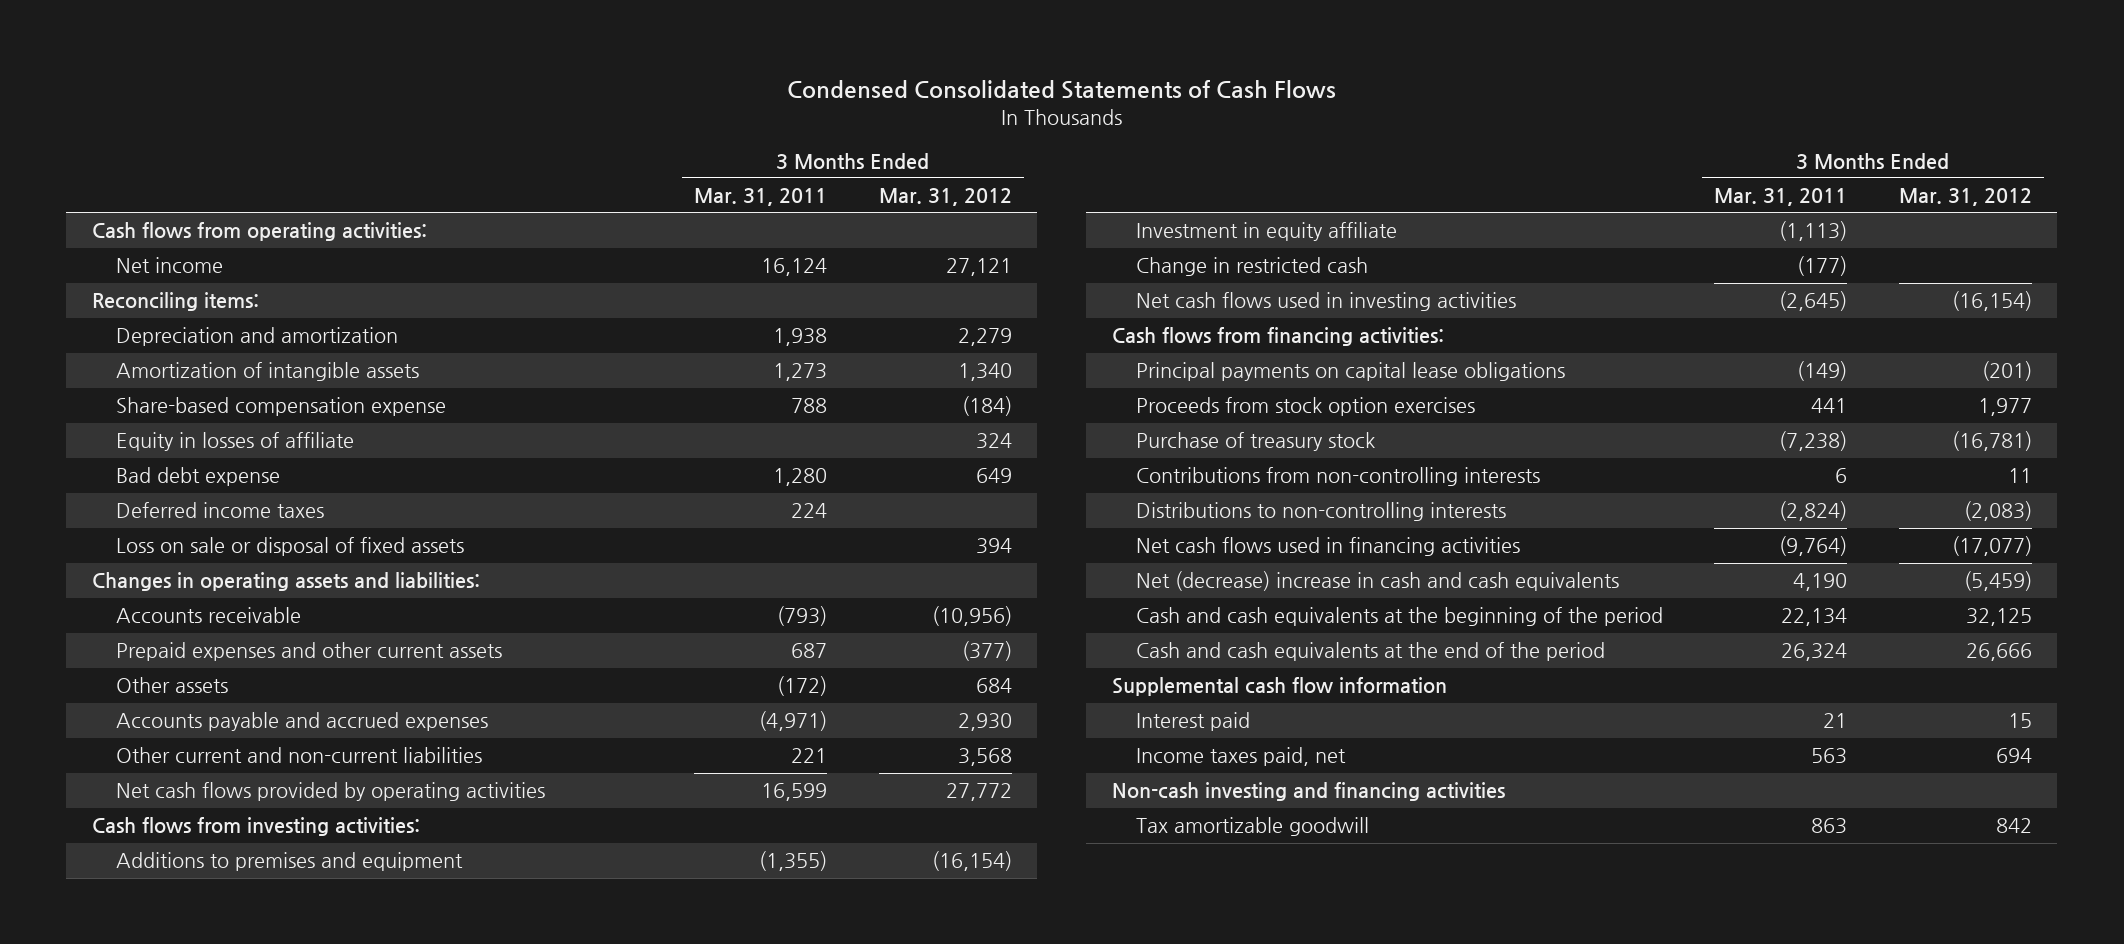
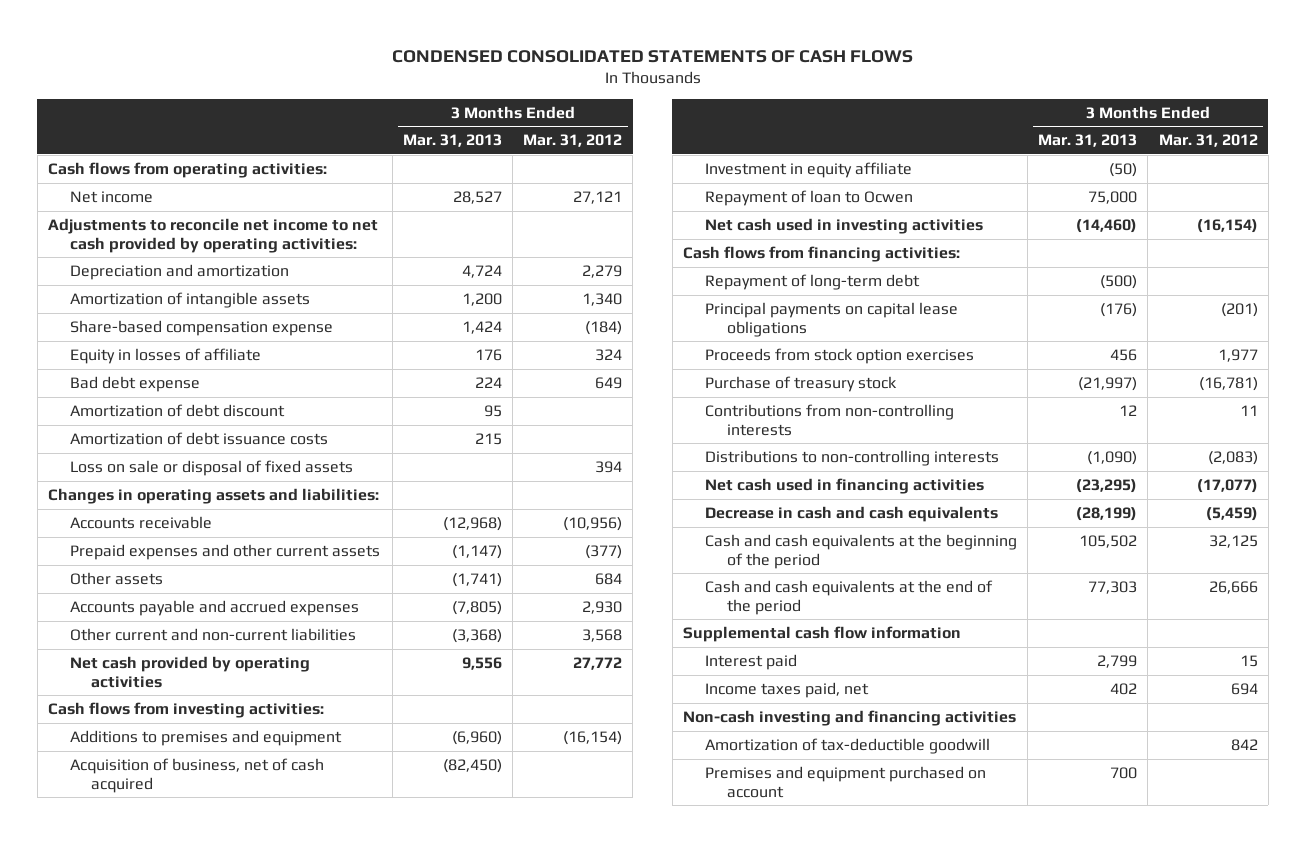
- Condensed Consolidated Statements of Cash Flows
+ CONDENSED CONSOLIDATED STATEMENTS OF CASH FLOWS
- | 3 Months Ended Mar. 31, 2011 | 3 Months Ended Mar. 31, 2012
+ | 3 Months Ended Mar. 31, 2013 | 3 Months Ended Mar. 31, 2012
- Reconciling items:
+ Adjustments to reconcile net income to net cash provided by operating activities:
- Deferred income taxes | 224 |
+ Amortization of debt discount | 95 |
+ Amortization of debt issuance costs | 215 |
- Net cash flows provided by operating activities | 16,599 | 27,772
+ Net cash provided by operating activities | 9,556 | 27,772
+ Acquisition of business, net of cash acquired | (82,450) |
- Change in restricted cash | (177) |
- Net cash flows used in investing activities | (2,645) | (16,154)
+ Repayment of loan to Ocwen | 75,000 |
+ Net cash used in investing activities | (14,460) | (16,154)
+ Repayment of long-term debt | (500) |
- Net cash flows used in financing activities | (9,764) | (17,077)
- Net (decrease) increase in cash and cash equivalents | 4,190 | (5,459)
+ Net cash used in financing activities | (23,295) | (17,077)
+ Decrease in cash and cash equivalents | (28,199) | (5,459)
- Tax amortizable goodwill | 863 | 842
+ Amortization of tax-deductible goodwill | | 842
+ Premises and equipment purchased on account | 700 |

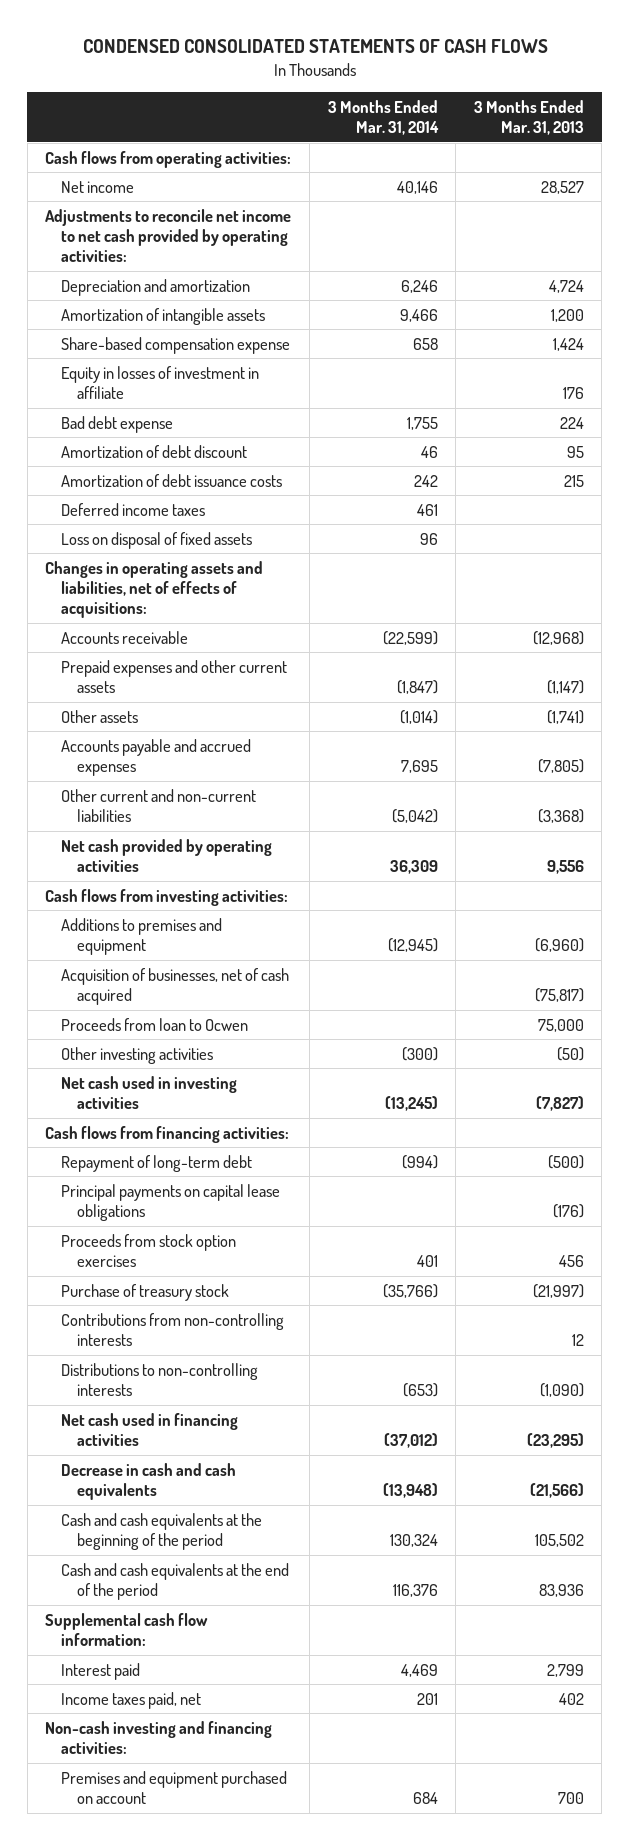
- | 3 Months Ended Mar. 31, 2013 | 3 Months Ended Mar. 31, 2012
+ | 3 Months Ended Mar. 31, 2014 | 3 Months Ended Mar. 31, 2013
- Equity in losses of affiliate | 176 | 324
+ Equity in losses of investment in affiliate | | 176
- Loss on sale or disposal of fixed assets | | 394
- Changes in operating assets and liabilities:
+ Deferred income taxes | 461 |
+ Loss on disposal of fixed assets | 96 |
+ Changes in operating assets and liabilities, net of effects of acquisitions:
- Acquisition of business, net of cash acquired | (82,450) |
- Investment in equity affiliate | (50) |
- Repayment of loan to Ocwen | 75,000 |
- Net cash used in investing activities | (14,460) | (16,154)
+ Acquisition of businesses, net of cash acquired | | (75,817)
+ Proceeds from loan to Ocwen | | 75,000
+ Other investing activities | (300) | (50)
+ Net cash used in investing activities | (13,245) | (7,827)
- Decrease in cash and cash equivalents | (28,199) | (5,459)
+ Decrease in cash and cash equivalents | (13,948) | (21,566)
- Cash and cash equivalents at the end of the period | 77,303 | 26,666
- Supplemental cash flow information
+ Cash and cash equivalents at the end of the period | 116,376 | 83,936
+ Supplemental cash flow information:
- Non-cash investing and financing activities
- Amortization of tax-deductible goodwill | | 842
+ Non-cash investing and financing activities:

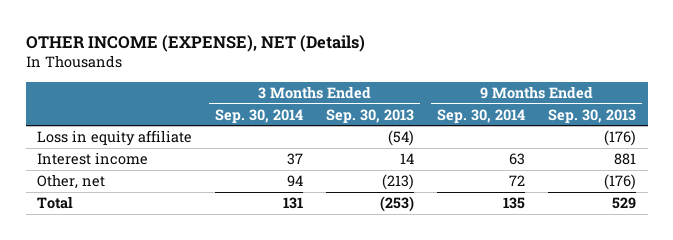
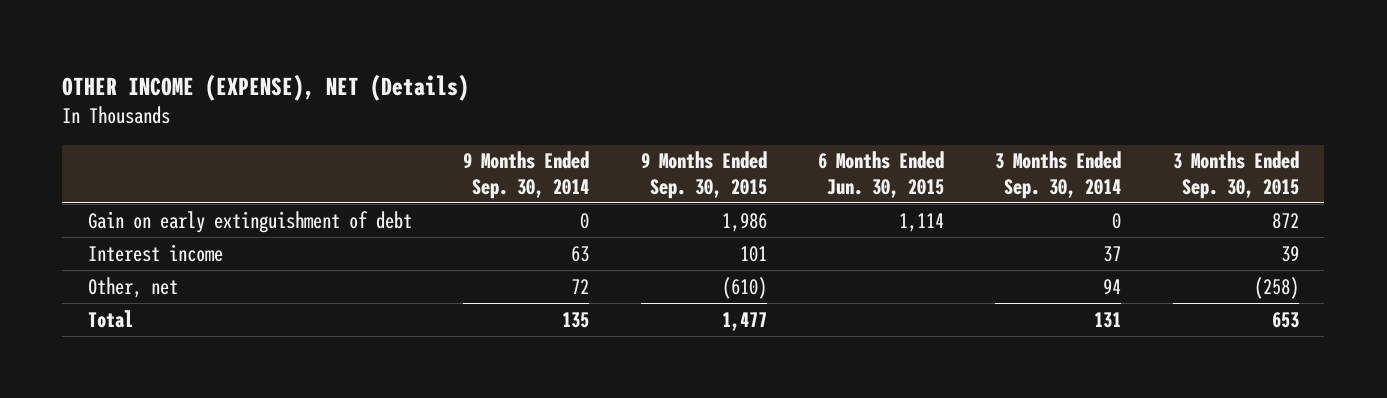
- | 3 Months Ended Sep. 30, 2014 | 3 Months Ended Sep. 30, 2013 | 9 Months Ended Sep. 30, 2014 | 9 Months Ended Sep. 30, 2013
+ | 9 Months Ended Sep. 30, 2014 | 9 Months Ended Sep. 30, 2015 | 6 Months Ended Jun. 30, 2015 | 3 Months Ended Sep. 30, 2014 | 3 Months Ended Sep. 30, 2015
- Loss in equity affiliate | | (54) | | (176)
+ Gain on early extinguishment of debt | 0 | 1,986 | 1,114 | 0 | 872

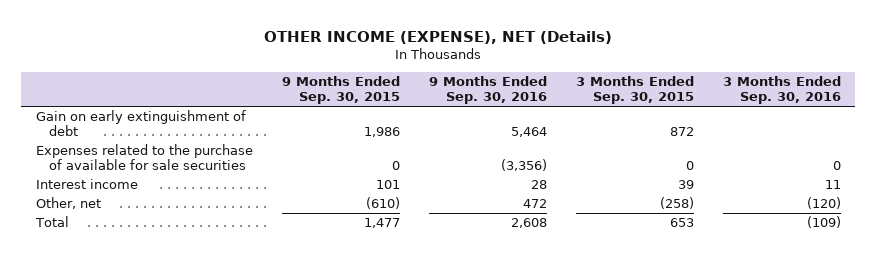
- | 9 Months Ended Sep. 30, 2014 | 9 Months Ended Sep. 30, 2015 | 6 Months Ended Jun. 30, 2015 | 3 Months Ended Sep. 30, 2014 | 3 Months Ended Sep. 30, 2015
+ | 9 Months Ended Sep. 30, 2015 | 9 Months Ended Sep. 30, 2016 | 3 Months Ended Sep. 30, 2015 | 3 Months Ended Sep. 30, 2016
+ Expenses related to the purchase of available for sale securities | 0 | (3,356) | 0 | 0

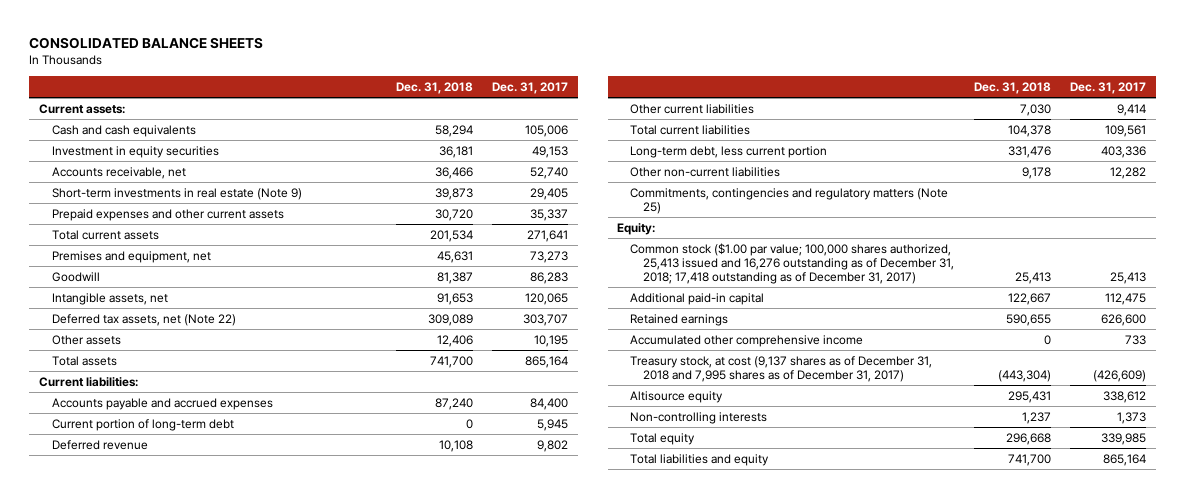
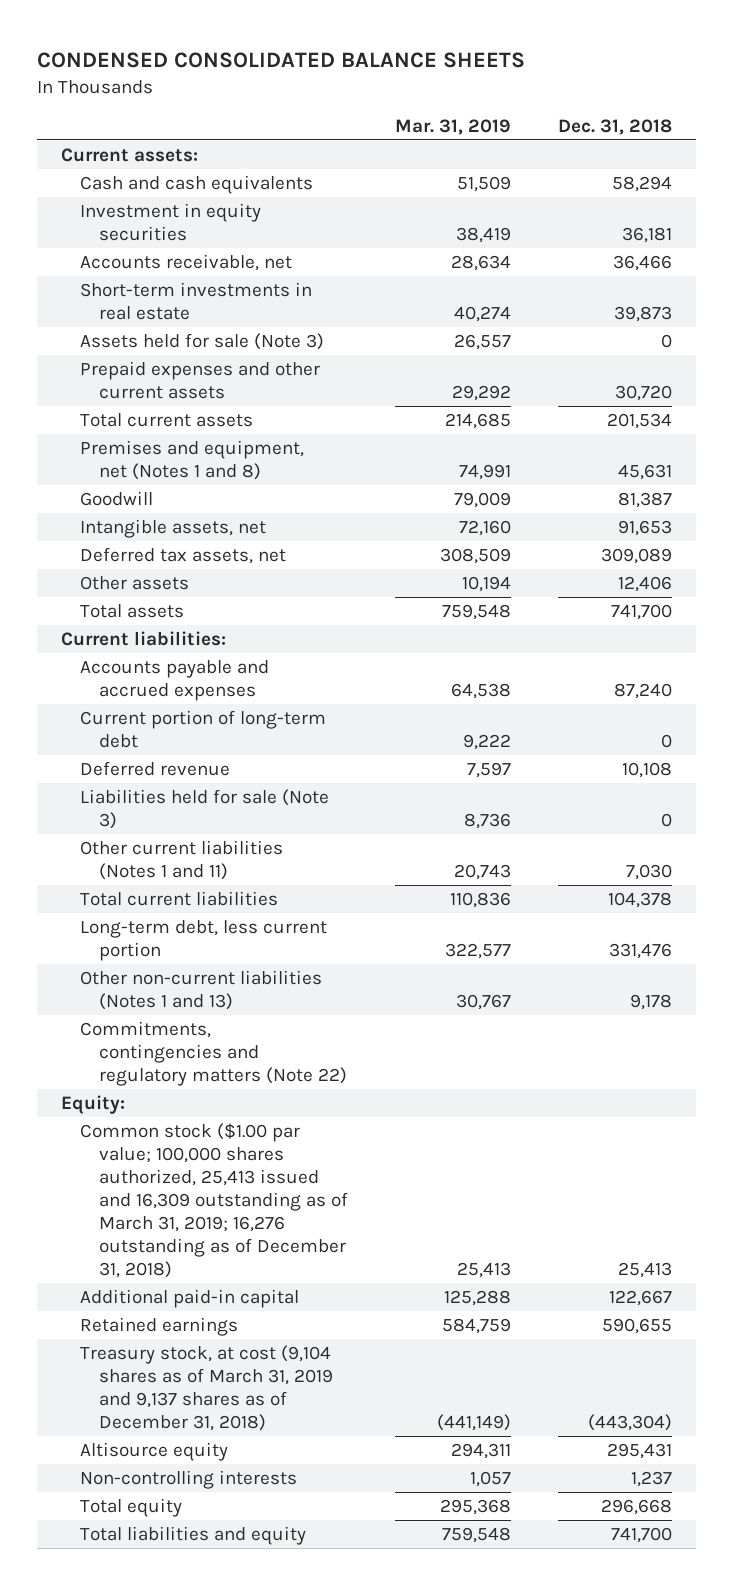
- CONSOLIDATED BALANCE SHEETS
+ CONDENSED CONSOLIDATED BALANCE SHEETS
- | Dec. 31, 2018 | Dec. 31, 2017
+ | Mar. 31, 2019 | Dec. 31, 2018
- Short-term investments in real estate (Note 9) | 39,873 | 29,405
+ Short-term investments in real estate | 40,274 | 39,873
+ Assets held for sale (Note 3) | 26,557 | 0
- Premises and equipment, net | 45,631 | 73,273
+ Premises and equipment, net (Notes 1 and 8) | 74,991 | 45,631
- Deferred tax assets, net (Note 22) | 309,089 | 303,707
+ Deferred tax assets, net | 308,509 | 309,089
- Other current liabilities | 7,030 | 9,414
+ Liabilities held for sale (Note 3) | 8,736 | 0
+ Other current liabilities (Notes 1 and 11) | 20,743 | 7,030
- Other non-current liabilities | 9,178 | 12,282
- Commitments, contingencies and regulatory matters (Note 25)
+ Other non-current liabilities (Notes 1 and 13) | 30,767 | 9,178
+ Commitments, contingencies and regulatory matters (Note 22)
- Common stock ($1.00 par value; 100,000 shares authorized, 25,413 issued and 16,276 outstanding as of December 31, 2018; 17,418 outstanding as of December 31, 2017) | 25,413 | 25,413
+ Common stock ($1.00 par value; 100,000 shares authorized, 25,413 issued and 16,309 outstanding as of March 31, 2019; 16,276 outstanding as of December 31, 2018) | 25,413 | 25,413
- Accumulated other comprehensive income | 0 | 733
- Treasury stock, at cost (9,137 shares as of December 31, 2018 and 7,995 shares as of December 31, 2017) | (443,304) | (426,609)
+ Treasury stock, at cost (9,104 shares as of March 31, 2019 and 9,137 shares as of December 31, 2018) | (441,149) | (443,304)

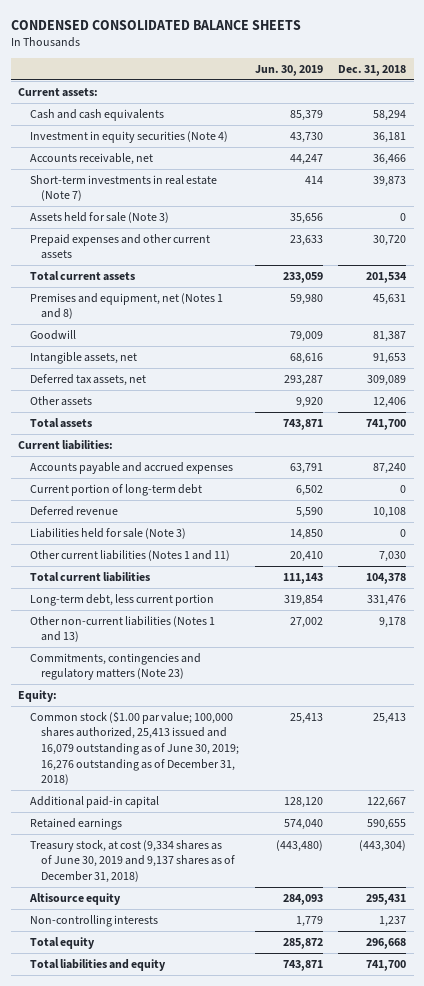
- | Mar. 31, 2019 | Dec. 31, 2018
+ | Jun. 30, 2019 | Dec. 31, 2018
- Investment in equity securities | 38,419 | 36,181
+ Investment in equity securities (Note 4) | 43,730 | 36,181
- Short-term investments in real estate | 40,274 | 39,873
+ Short-term investments in real estate (Note 7) | 414 | 39,873
- Commitments, contingencies and regulatory matters (Note 22)
+ Commitments, contingencies and regulatory matters (Note 23)
- Common stock ($1.00 par value; 100,000 shares authorized, 25,413 issued and 16,309 outstanding as of March 31, 2019; 16,276 outstanding as of December 31, 2018) | 25,413 | 25,413
+ Common stock ($1.00 par value; 100,000 shares authorized, 25,413 issued and 16,079 outstanding as of June 30, 2019; 16,276 outstanding as of December 31, 2018) | 25,413 | 25,413
- Treasury stock, at cost (9,104 shares as of March 31, 2019 and 9,137 shares as of December 31, 2018) | (441,149) | (443,304)
+ Treasury stock, at cost (9,334 shares as of June 30, 2019 and 9,137 shares as of December 31, 2018) | (443,480) | (443,304)

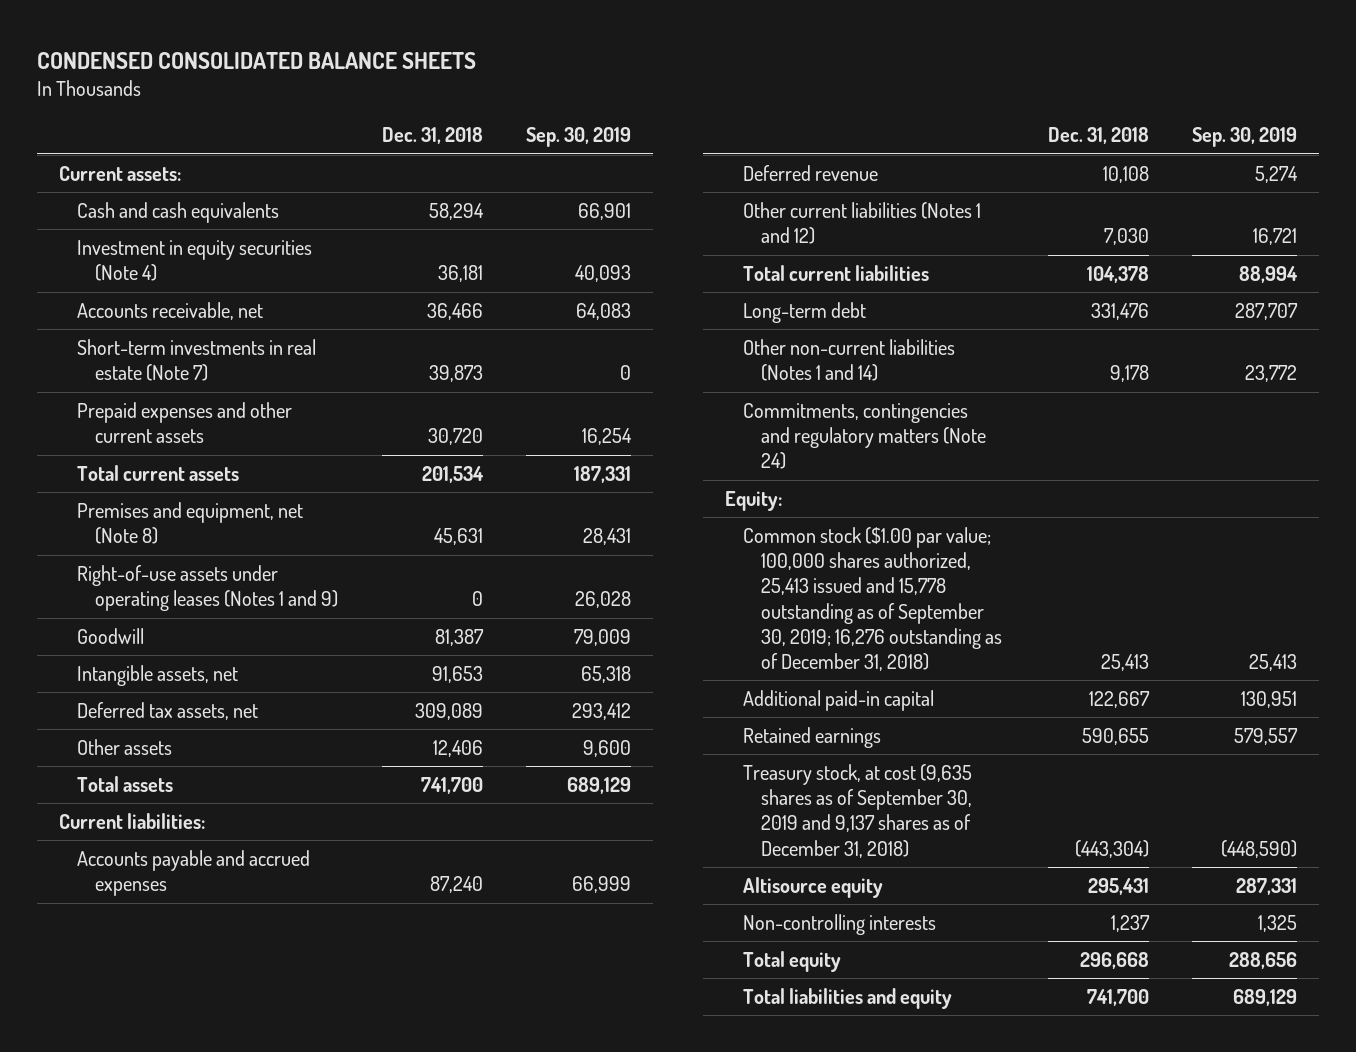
- | Jun. 30, 2019 | Dec. 31, 2018
+ | Dec. 31, 2018 | Sep. 30, 2019
- Assets held for sale (Note 3) | 35,656 | 0
- Premises and equipment, net (Notes 1 and 8) | 59,980 | 45,631
+ Premises and equipment, net (Note 8) | 45,631 | 28,431
+ Right-of-use assets under operating leases (Notes 1 and 9) | 0 | 26,028
- Current portion of long-term debt | 6,502 | 0
- Liabilities held for sale (Note 3) | 14,850 | 0
- Other current liabilities (Notes 1 and 11) | 20,410 | 7,030
+ Other current liabilities (Notes 1 and 12) | 7,030 | 16,721
- Long-term debt, less current portion | 319,854 | 331,476
- Other non-current liabilities (Notes 1 and 13) | 27,002 | 9,178
- Commitments, contingencies and regulatory matters (Note 23)
+ Long-term debt | 331,476 | 287,707
+ Other non-current liabilities (Notes 1 and 14) | 9,178 | 23,772
+ Commitments, contingencies and regulatory matters (Note 24)
- Common stock ($1.00 par value; 100,000 shares authorized, 25,413 issued and 16,079 outstanding as of June 30, 2019; 16,276 outstanding as of December 31, 2018) | 25,413 | 25,413
+ Common stock ($1.00 par value; 100,000 shares authorized, 25,413 issued and 15,778 outstanding as of September 30, 2019; 16,276 outstanding as of December 31, 2018) | 25,413 | 25,413
- Treasury stock, at cost (9,334 shares as of June 30, 2019 and 9,137 shares as of December 31, 2018) | (443,480) | (443,304)
+ Treasury stock, at cost (9,635 shares as of September 30, 2019 and 9,137 shares as of December 31, 2018) | (443,304) | (448,590)

